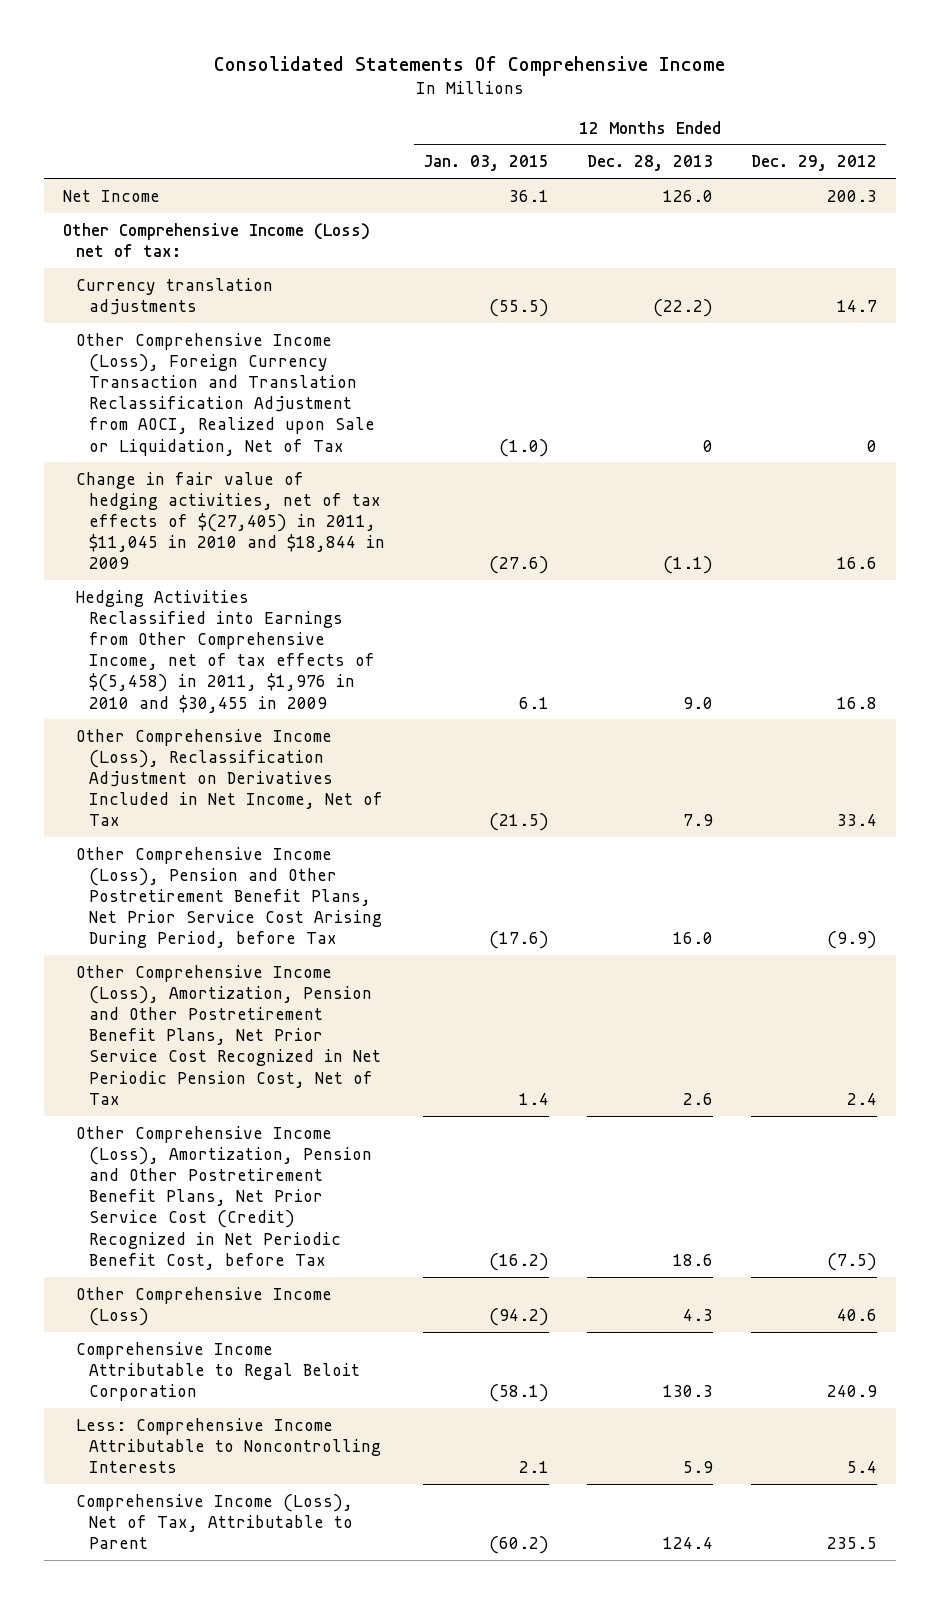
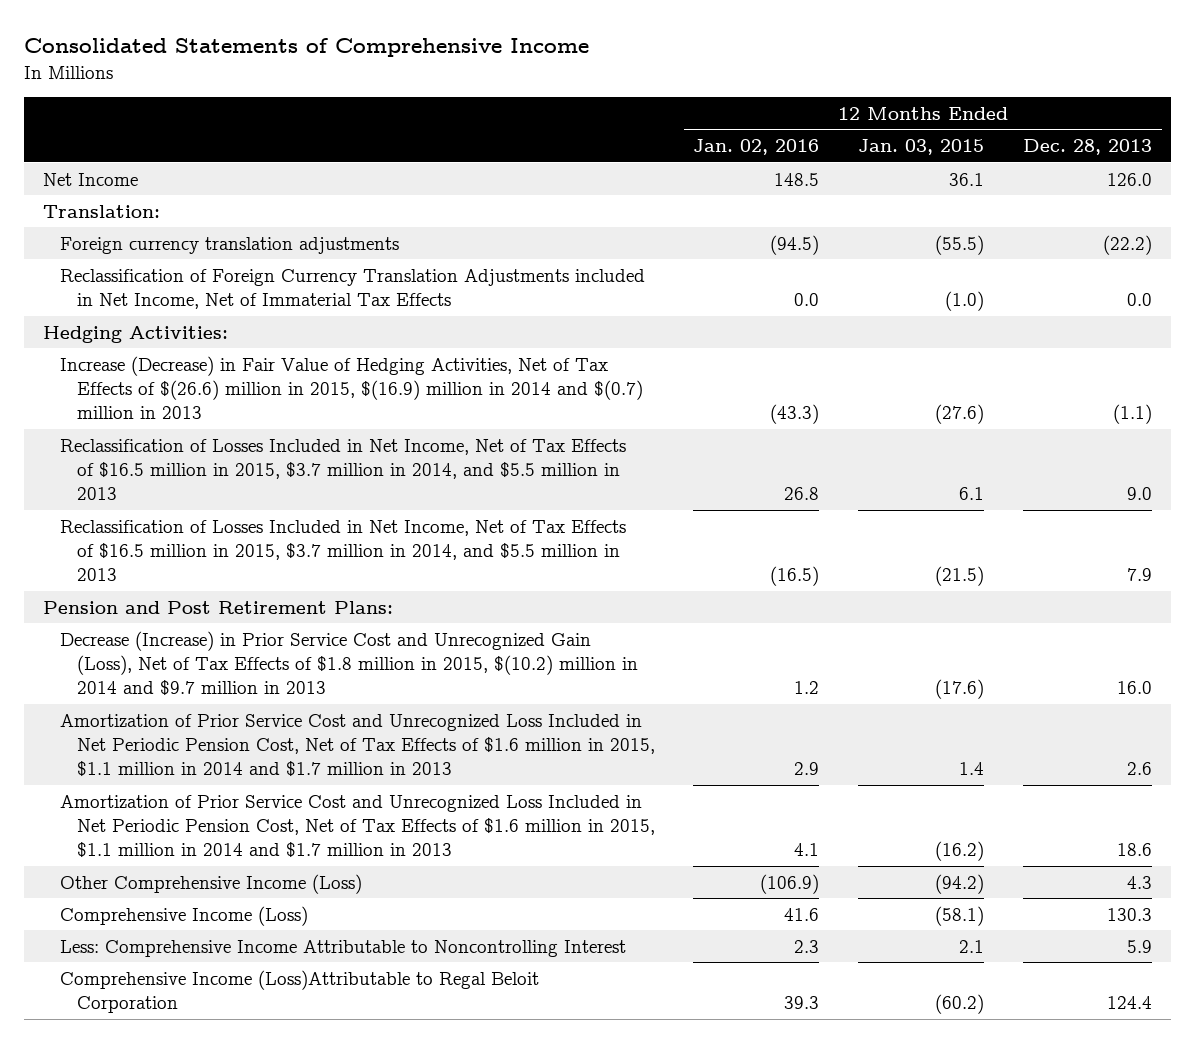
- Consolidated Statements Of Comprehensive Income
+ Consolidated Statements of Comprehensive Income
- | 12 Months Ended Jan. 03, 2015 | 12 Months Ended Dec. 28, 2013 | 12 Months Ended Dec. 29, 2012
+ | 12 Months Ended Jan. 02, 2016 | 12 Months Ended Jan. 03, 2015 | 12 Months Ended Dec. 28, 2013
- Other Comprehensive Income (Loss) net of tax:
- Currency translation adjustments | (55.5) | (22.2) | 14.7
- Other Comprehensive Income (Loss), Foreign Currency Transaction and Translation Reclassification Adjustment from AOCI, Realized upon Sale or Liquidation, Net of Tax | (1.0) | 0 | 0
- Change in fair value of hedging activities, net of tax effects of $(27,405) in 2011, $11,045 in 2010 and $18,844 in 2009 | (27.6) | (1.1) | 16.6
- Hedging Activities Reclassified into Earnings from Other Comprehensive Income, net of tax effects of $(5,458) in 2011, $1,976 in 2010 and $30,455 in 2009 | 6.1 | 9.0 | 16.8
- Other Comprehensive Income (Loss), Reclassification Adjustment on Derivatives Included in Net Income, Net of Tax | (21.5) | 7.9 | 33.4
- Other Comprehensive Income (Loss), Pension and Other Postretirement Benefit Plans, Net Prior Service Cost Arising During Period, before Tax | (17.6) | 16.0 | (9.9)
- Other Comprehensive Income (Loss), Amortization, Pension and Other Postretirement Benefit Plans, Net Prior Service Cost Recognized in Net Periodic Pension Cost, Net of Tax | 1.4 | 2.6 | 2.4
- Other Comprehensive Income (Loss), Amortization, Pension and Other Postretirement Benefit Plans, Net Prior Service Cost (Credit) Recognized in Net Periodic Benefit Cost, before Tax | (16.2) | 18.6 | (7.5)
+ Translation:
+ Foreign currency translation adjustments | (94.5) | (55.5) | (22.2)
+ Reclassification of Foreign Currency Translation Adjustments included in Net Income, Net of Immaterial Tax Effects | 0.0 | (1.0) | 0.0
+ Hedging Activities:
+ Increase (Decrease) in Fair Value of Hedging Activities, Net of Tax Effects of $(26.6) million in 2015, $(16.9) million in 2014 and $(0.7) million in 2013 | (43.3) | (27.6) | (1.1)
+ Reclassification of Losses Included in Net Income, Net of Tax Effects of $16.5 million in 2015, $3.7 million in 2014, and $5.5 million in 2013 | 26.8 | 6.1 | 9.0
+ Reclassification of Losses Included in Net Income, Net of Tax Effects of $16.5 million in 2015, $3.7 million in 2014, and $5.5 million in 2013 | (16.5) | (21.5) | 7.9
+ Pension and Post Retirement Plans:
+ Decrease (Increase) in Prior Service Cost and Unrecognized Gain (Loss), Net of Tax Effects of $1.8 million in 2015, $(10.2) million in 2014 and $9.7 million in 2013 | 1.2 | (17.6) | 16.0
+ Amortization of Prior Service Cost and Unrecognized Loss Included in Net Periodic Pension Cost, Net of Tax Effects of $1.6 million in 2015, $1.1 million in 2014 and $1.7 million in 2013 | 2.9 | 1.4 | 2.6
+ Amortization of Prior Service Cost and Unrecognized Loss Included in Net Periodic Pension Cost, Net of Tax Effects of $1.6 million in 2015, $1.1 million in 2014 and $1.7 million in 2013 | 4.1 | (16.2) | 18.6
- Comprehensive Income Attributable to Regal Beloit Corporation | (58.1) | 130.3 | 240.9
- Less: Comprehensive Income Attributable to Noncontrolling Interests | 2.1 | 5.9 | 5.4
- Comprehensive Income (Loss), Net of Tax, Attributable to Parent | (60.2) | 124.4 | 235.5
+ Comprehensive Income (Loss) | 41.6 | (58.1) | 130.3
+ Less: Comprehensive Income Attributable to Noncontrolling Interest | 2.3 | 2.1 | 5.9
+ Comprehensive Income (Loss)Attributable to Regal Beloit Corporation | 39.3 | (60.2) | 124.4

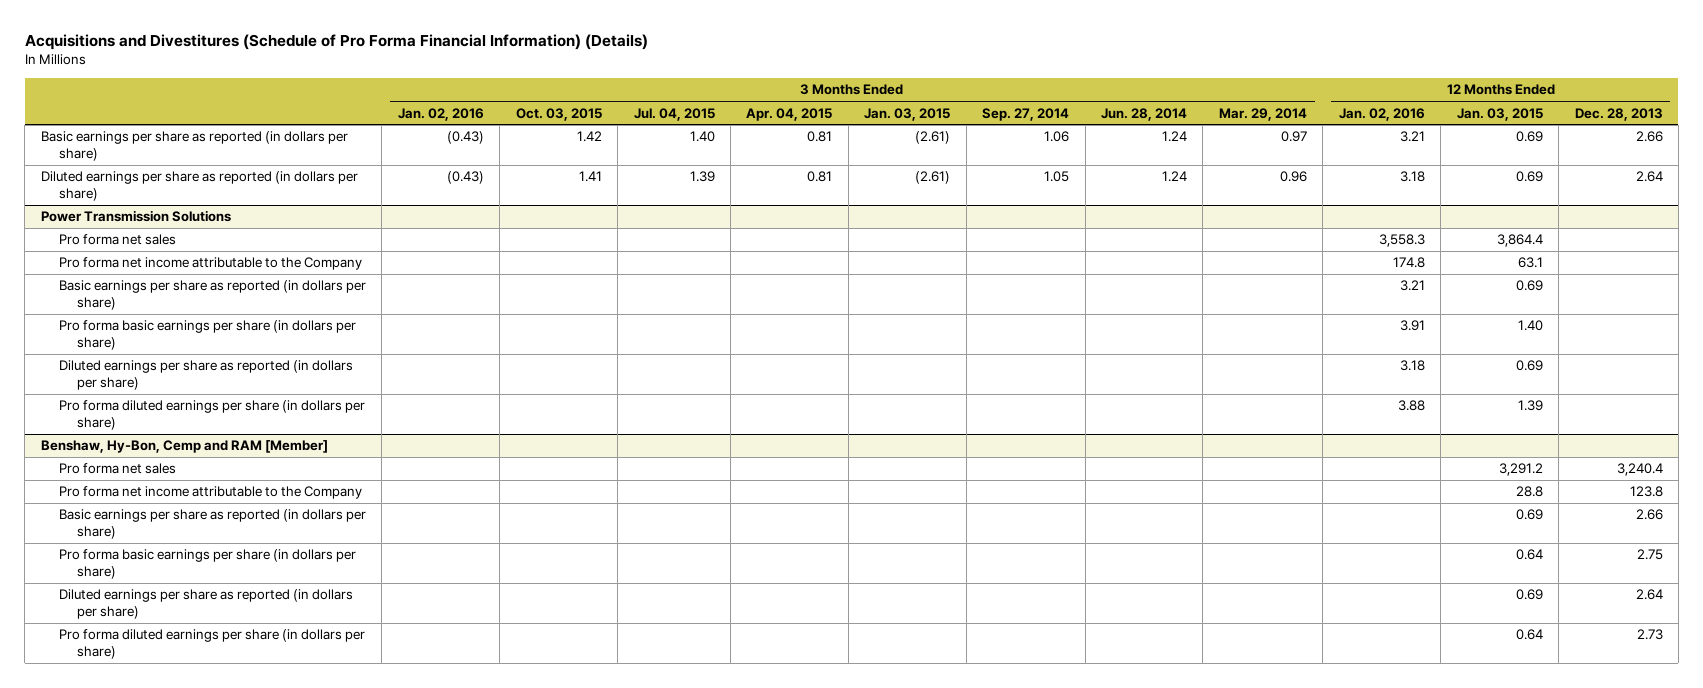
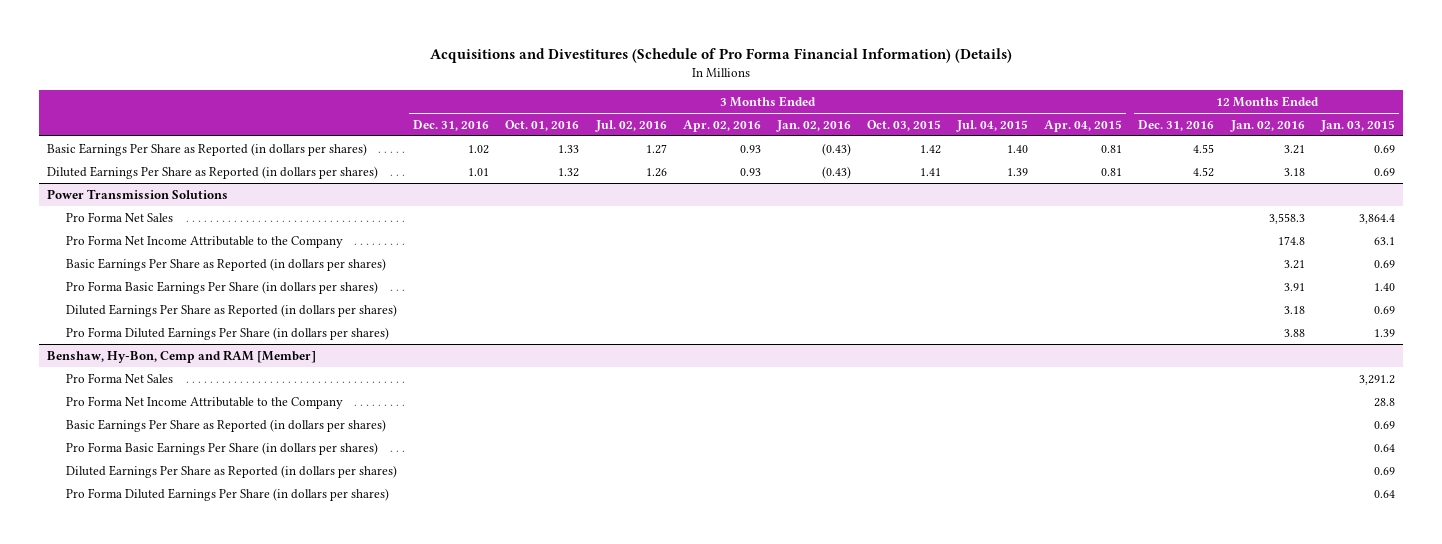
- | 3 Months Ended Jan. 02, 2016 | 3 Months Ended Oct. 03, 2015 | 3 Months Ended Jul. 04, 2015 | 3 Months Ended Apr. 04, 2015 | 3 Months Ended Jan. 03, 2015 | 3 Months Ended Sep. 27, 2014 | 3 Months Ended Jun. 28, 2014 | 3 Months Ended Mar. 29, 2014 | 12 Months Ended Jan. 02, 2016 | 12 Months Ended Jan. 03, 2015 | 12 Months Ended Dec. 28, 2013
+ | 3 Months Ended Dec. 31, 2016 | 3 Months Ended Oct. 01, 2016 | 3 Months Ended Jul. 02, 2016 | 3 Months Ended Apr. 02, 2016 | 3 Months Ended Jan. 02, 2016 | 3 Months Ended Oct. 03, 2015 | 3 Months Ended Jul. 04, 2015 | 3 Months Ended Apr. 04, 2015 | 12 Months Ended Dec. 31, 2016 | 12 Months Ended Jan. 02, 2016 | 12 Months Ended Jan. 03, 2015
- Basic earnings per share as reported (in dollars per share) | (0.43) | 1.42 | 1.40 | 0.81 | (2.61) | 1.06 | 1.24 | 0.97 | 3.21 | 0.69 | 2.66
- Diluted earnings per share as reported (in dollars per share) | (0.43) | 1.41 | 1.39 | 0.81 | (2.61) | 1.05 | 1.24 | 0.96 | 3.18 | 0.69 | 2.64
+ Basic Earnings Per Share as Reported (in dollars per shares) | 1.02 | 1.33 | 1.27 | 0.93 | (0.43) | 1.42 | 1.40 | 0.81 | 4.55 | 3.21 | 0.69
+ Diluted Earnings Per Share as Reported (in dollars per shares) | 1.01 | 1.32 | 1.26 | 0.93 | (0.43) | 1.41 | 1.39 | 0.81 | 4.52 | 3.18 | 0.69
@ Power Transmission Solutions
- Pro forma net sales | | | | | | | | | 3,558.3 | 3,864.4 |
- Pro forma net income attributable to the Company | | | | | | | | | 174.8 | 63.1 |
- Basic earnings per share as reported (in dollars per share) | | | | | | | | | 3.21 | 0.69 |
- Pro forma basic earnings per share (in dollars per share) | | | | | | | | | 3.91 | 1.40 |
- Diluted earnings per share as reported (in dollars per share) | | | | | | | | | 3.18 | 0.69 |
- Pro forma diluted earnings per share (in dollars per share) | | | | | | | | | 3.88 | 1.39 |
+ Pro Forma Net Sales | | | | | | | | | | 3,558.3 | 3,864.4
+ Pro Forma Net Income Attributable to the Company | | | | | | | | | | 174.8 | 63.1
+ Basic Earnings Per Share as Reported (in dollars per shares) | | | | | | | | | | 3.21 | 0.69
+ Pro Forma Basic Earnings Per Share (in dollars per shares) | | | | | | | | | | 3.91 | 1.40
+ Diluted Earnings Per Share as Reported (in dollars per shares) | | | | | | | | | | 3.18 | 0.69
+ Pro Forma Diluted Earnings Per Share (in dollars per shares) | | | | | | | | | | 3.88 | 1.39
@ Benshaw, Hy-Bon, Cemp and RAM [Member]
- Pro forma net sales | | | | | | | | | | 3,291.2 | 3,240.4
- Pro forma net income attributable to the Company | | | | | | | | | | 28.8 | 123.8
- Basic earnings per share as reported (in dollars per share) | | | | | | | | | | 0.69 | 2.66
- Pro forma basic earnings per share (in dollars per share) | | | | | | | | | | 0.64 | 2.75
- Diluted earnings per share as reported (in dollars per share) | | | | | | | | | | 0.69 | 2.64
- Pro forma diluted earnings per share (in dollars per share) | | | | | | | | | | 0.64 | 2.73
+ Pro Forma Net Sales | | | | | | | | | | | 3,291.2
+ Pro Forma Net Income Attributable to the Company | | | | | | | | | | | 28.8
+ Basic Earnings Per Share as Reported (in dollars per shares) | | | | | | | | | | | 0.69
+ Pro Forma Basic Earnings Per Share (in dollars per shares) | | | | | | | | | | | 0.64
+ Diluted Earnings Per Share as Reported (in dollars per shares) | | | | | | | | | | | 0.69
+ Pro Forma Diluted Earnings Per Share (in dollars per shares) | | | | | | | | | | | 0.64

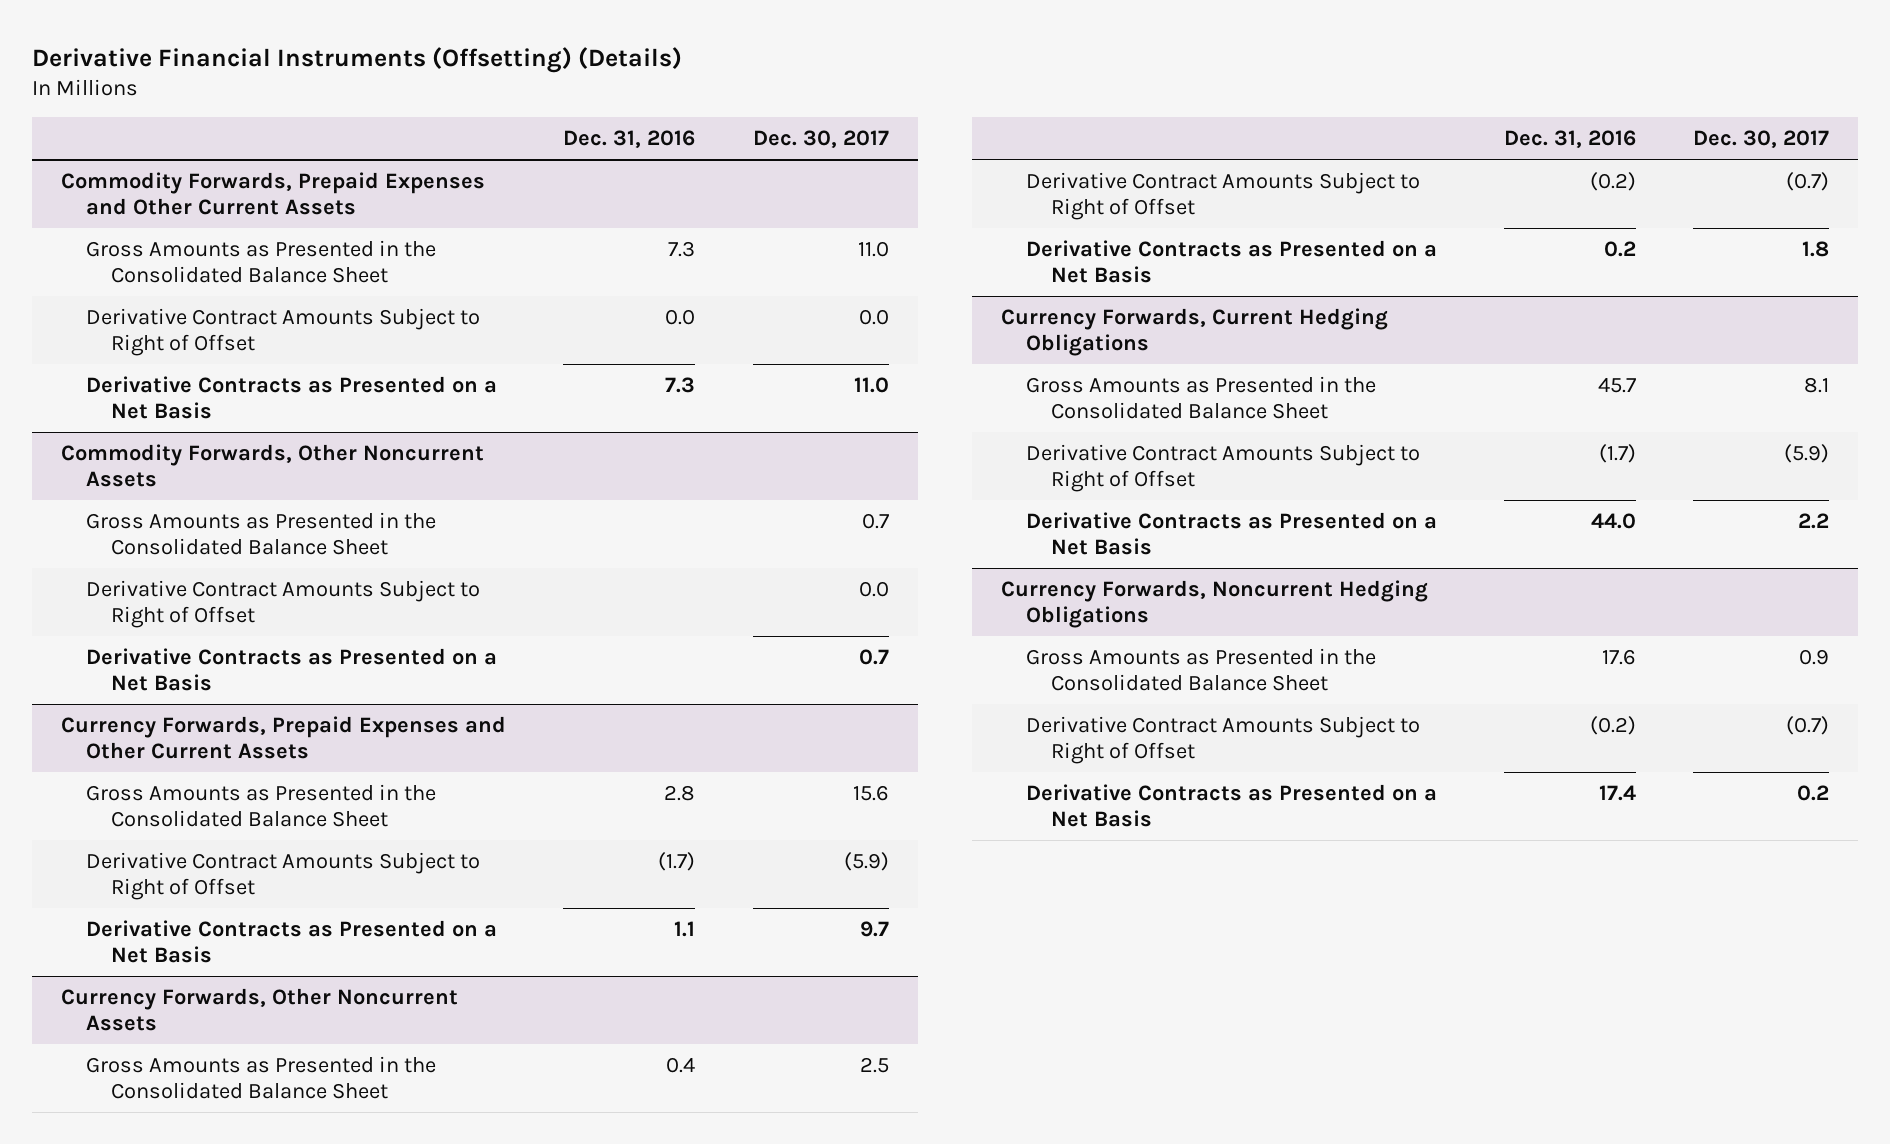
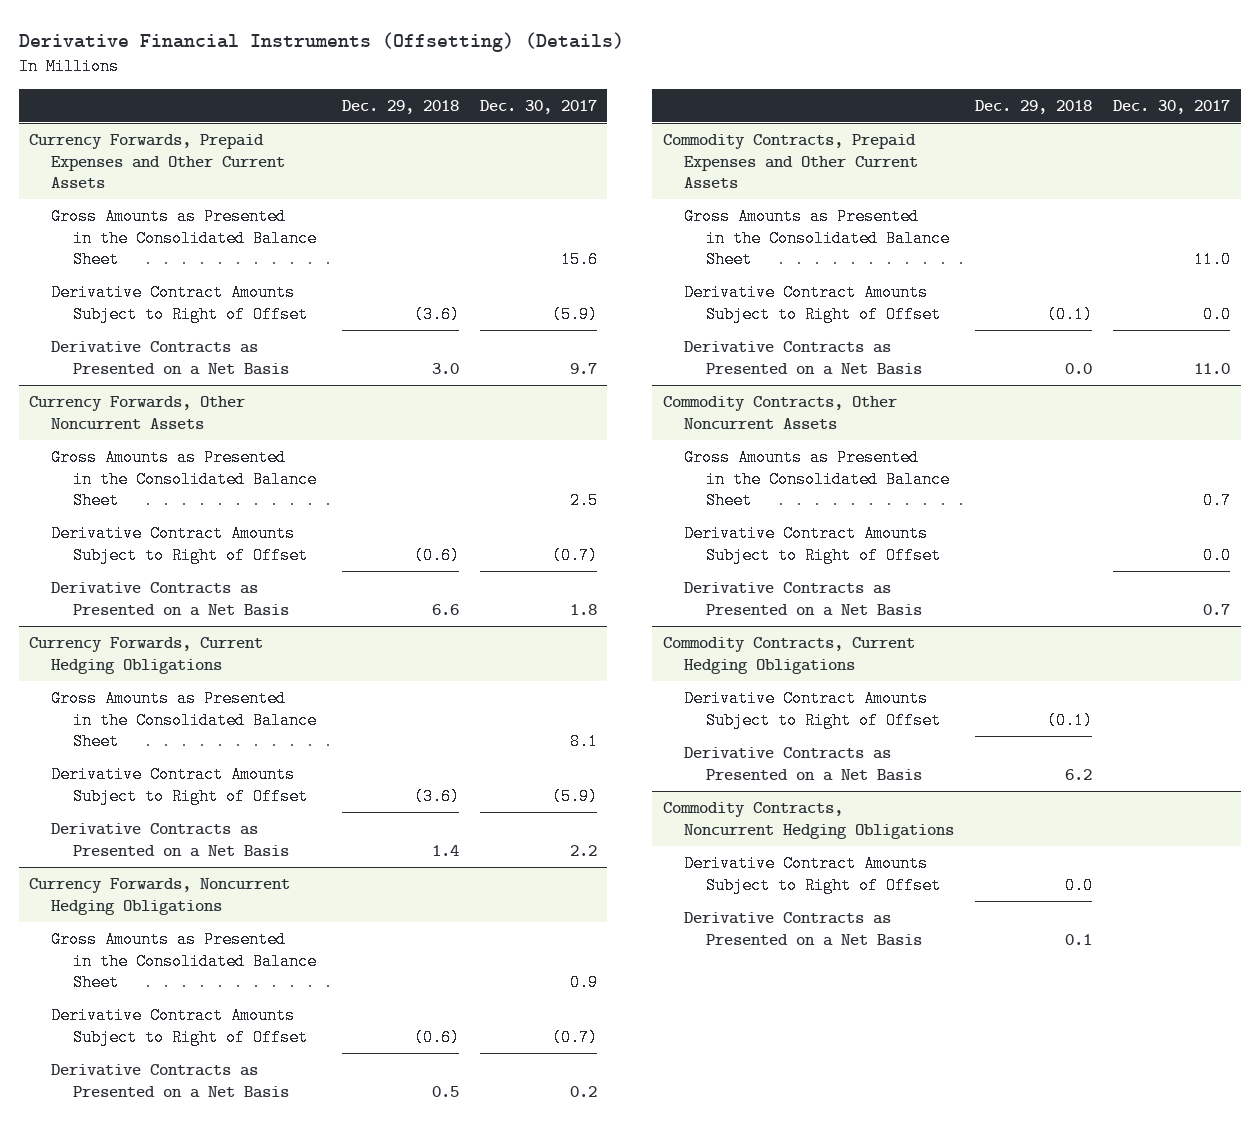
- | Dec. 31, 2016 | Dec. 30, 2017
+ | Dec. 29, 2018 | Dec. 30, 2017
- Commodity Forwards, Prepaid Expenses and Other Current Assets
- Gross Amounts as Presented in the Consolidated Balance Sheet | 7.3 | 11.0
- Derivative Contract Amounts Subject to Right of Offset | 0.0 | 0.0
- Derivative Contracts as Presented on a Net Basis | 7.3 | 11.0
- Commodity Forwards, Other Noncurrent Assets
- Gross Amounts as Presented in the Consolidated Balance Sheet | | 0.7
- Derivative Contract Amounts Subject to Right of Offset | | 0.0
- Derivative Contracts as Presented on a Net Basis | | 0.7
+ Commodity Contracts, Prepaid Expenses and Other Current Assets
+ Gross Amounts as Presented in the Consolidated Balance Sheet | | 11.0
+ Derivative Contract Amounts Subject to Right of Offset | (0.1) | 0.0
+ Derivative Contracts as Presented on a Net Basis | 0.0 | 11.0
+ Commodity Contracts, Other Noncurrent Assets
+ Gross Amounts as Presented in the Consolidated Balance Sheet | | 0.7
+ Derivative Contract Amounts Subject to Right of Offset | | 0.0
+ Derivative Contracts as Presented on a Net Basis | | 0.7
+ Commodity Contracts, Current Hedging Obligations
+ Derivative Contract Amounts Subject to Right of Offset | (0.1) |
+ Derivative Contracts as Presented on a Net Basis | 6.2 |
+ Commodity Contracts, Noncurrent Hedging Obligations
+ Derivative Contract Amounts Subject to Right of Offset | 0.0 |
+ Derivative Contracts as Presented on a Net Basis | 0.1 |

